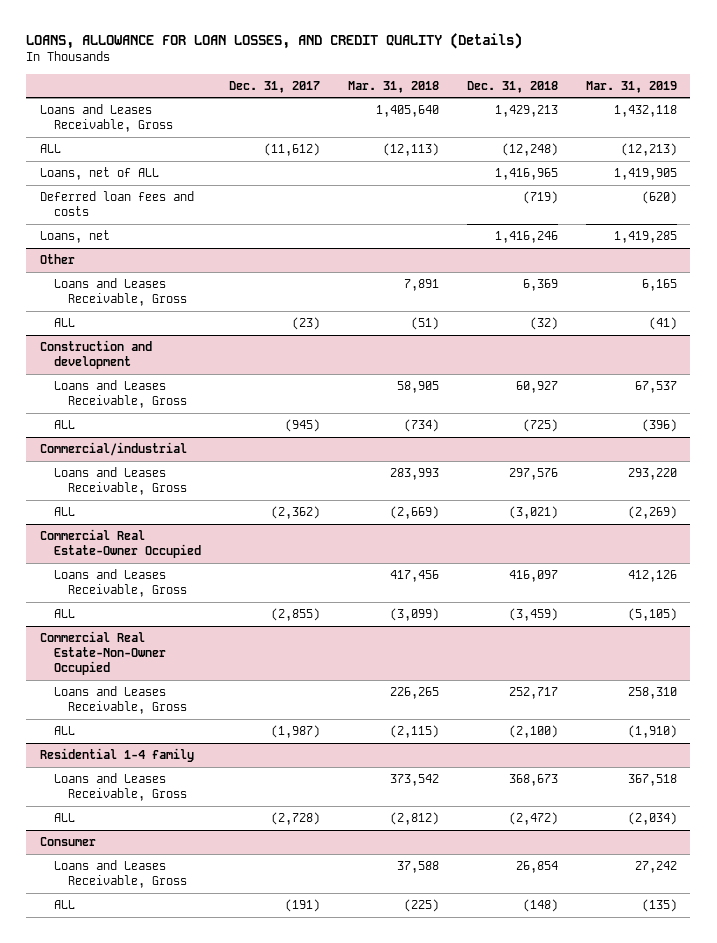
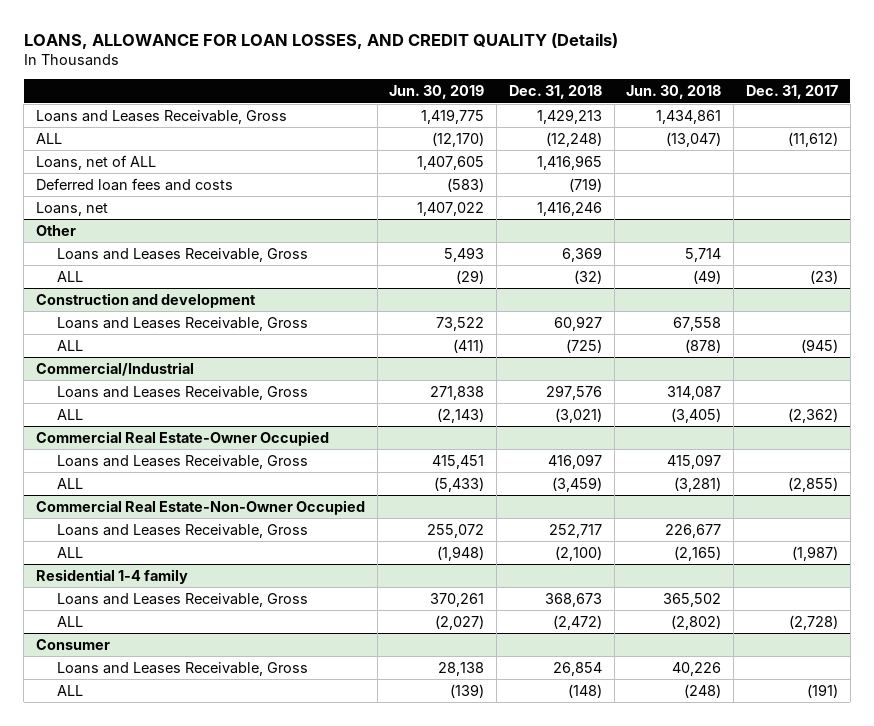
- | Dec. 31, 2017 | Mar. 31, 2018 | Dec. 31, 2018 | Mar. 31, 2019
+ | Jun. 30, 2019 | Dec. 31, 2018 | Jun. 30, 2018 | Dec. 31, 2017
- Commercial/industrial
+ Commercial/Industrial

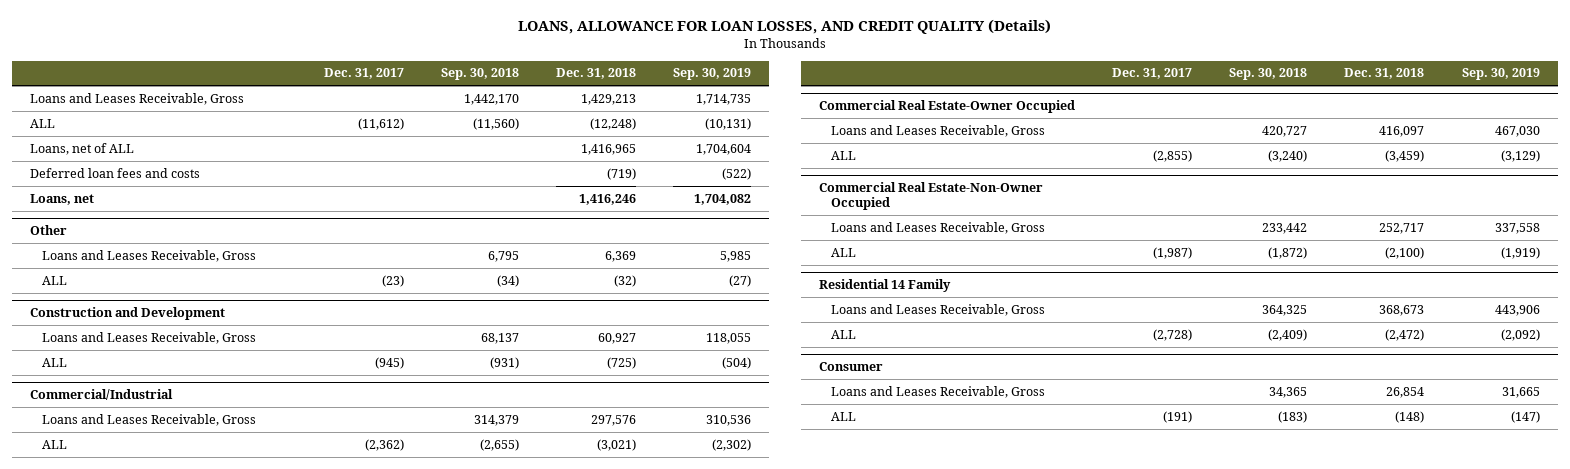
- | Jun. 30, 2019 | Dec. 31, 2018 | Jun. 30, 2018 | Dec. 31, 2017
+ | Dec. 31, 2017 | Sep. 30, 2018 | Dec. 31, 2018 | Sep. 30, 2019
- Construction and development
+ Construction and Development
- Residential 1-4 family
+ Residential 14 Family

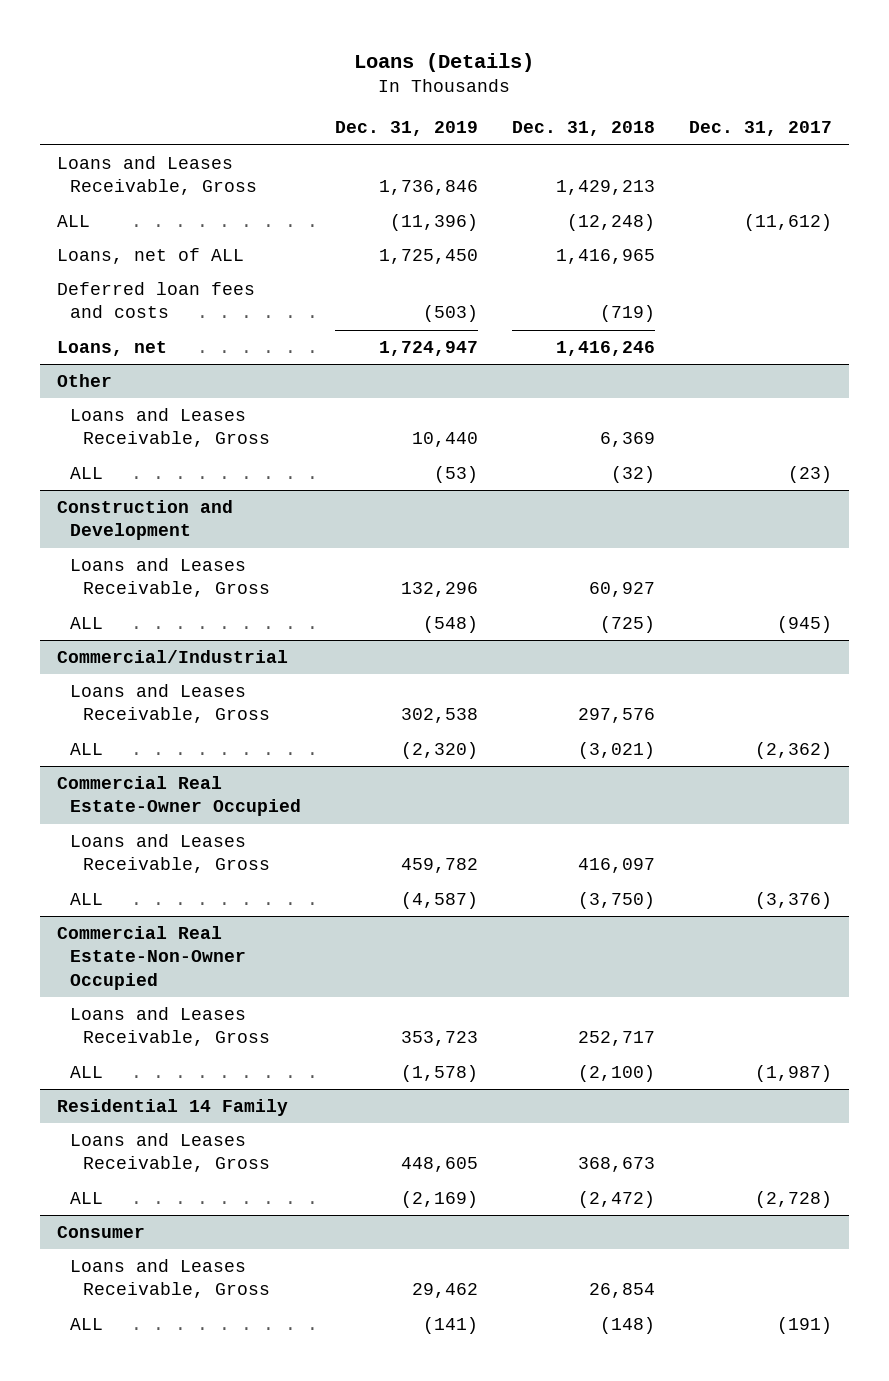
- LOANS, ALLOWANCE FOR LOAN LOSSES, AND CREDIT QUALITY (Details)
+ Loans (Details)
- | Dec. 31, 2017 | Sep. 30, 2018 | Dec. 31, 2018 | Sep. 30, 2019
+ | Dec. 31, 2019 | Dec. 31, 2018 | Dec. 31, 2017
@ Commercial Real Estate-Owner Occupied
- ALL | (2,855) | (3,240) | (3,459) | (3,129)
+ ALL | (4,587) | (3,750) | (3,376)

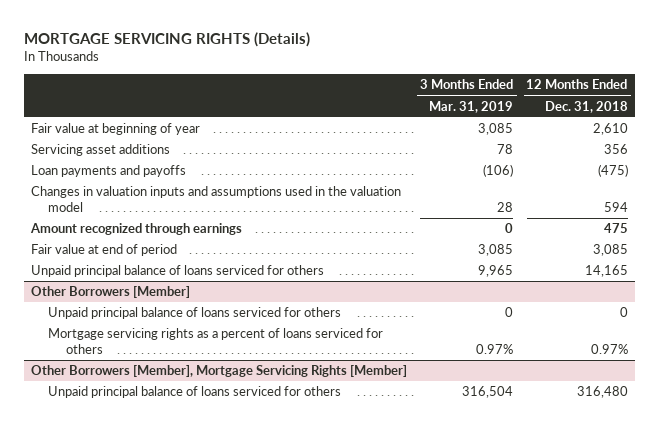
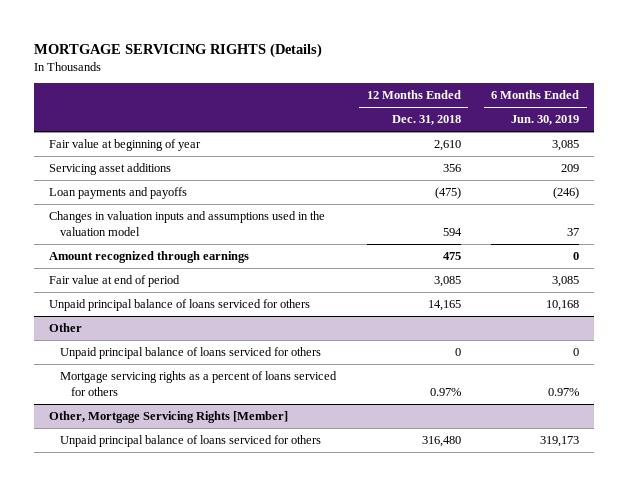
- | 3 Months Ended Mar. 31, 2019 | 12 Months Ended Dec. 31, 2018
+ | 12 Months Ended Dec. 31, 2018 | 6 Months Ended Jun. 30, 2019
- Other Borrowers [Member]
+ Other
- Other Borrowers [Member], Mortgage Servicing Rights [Member]
+ Other, Mortgage Servicing Rights [Member]

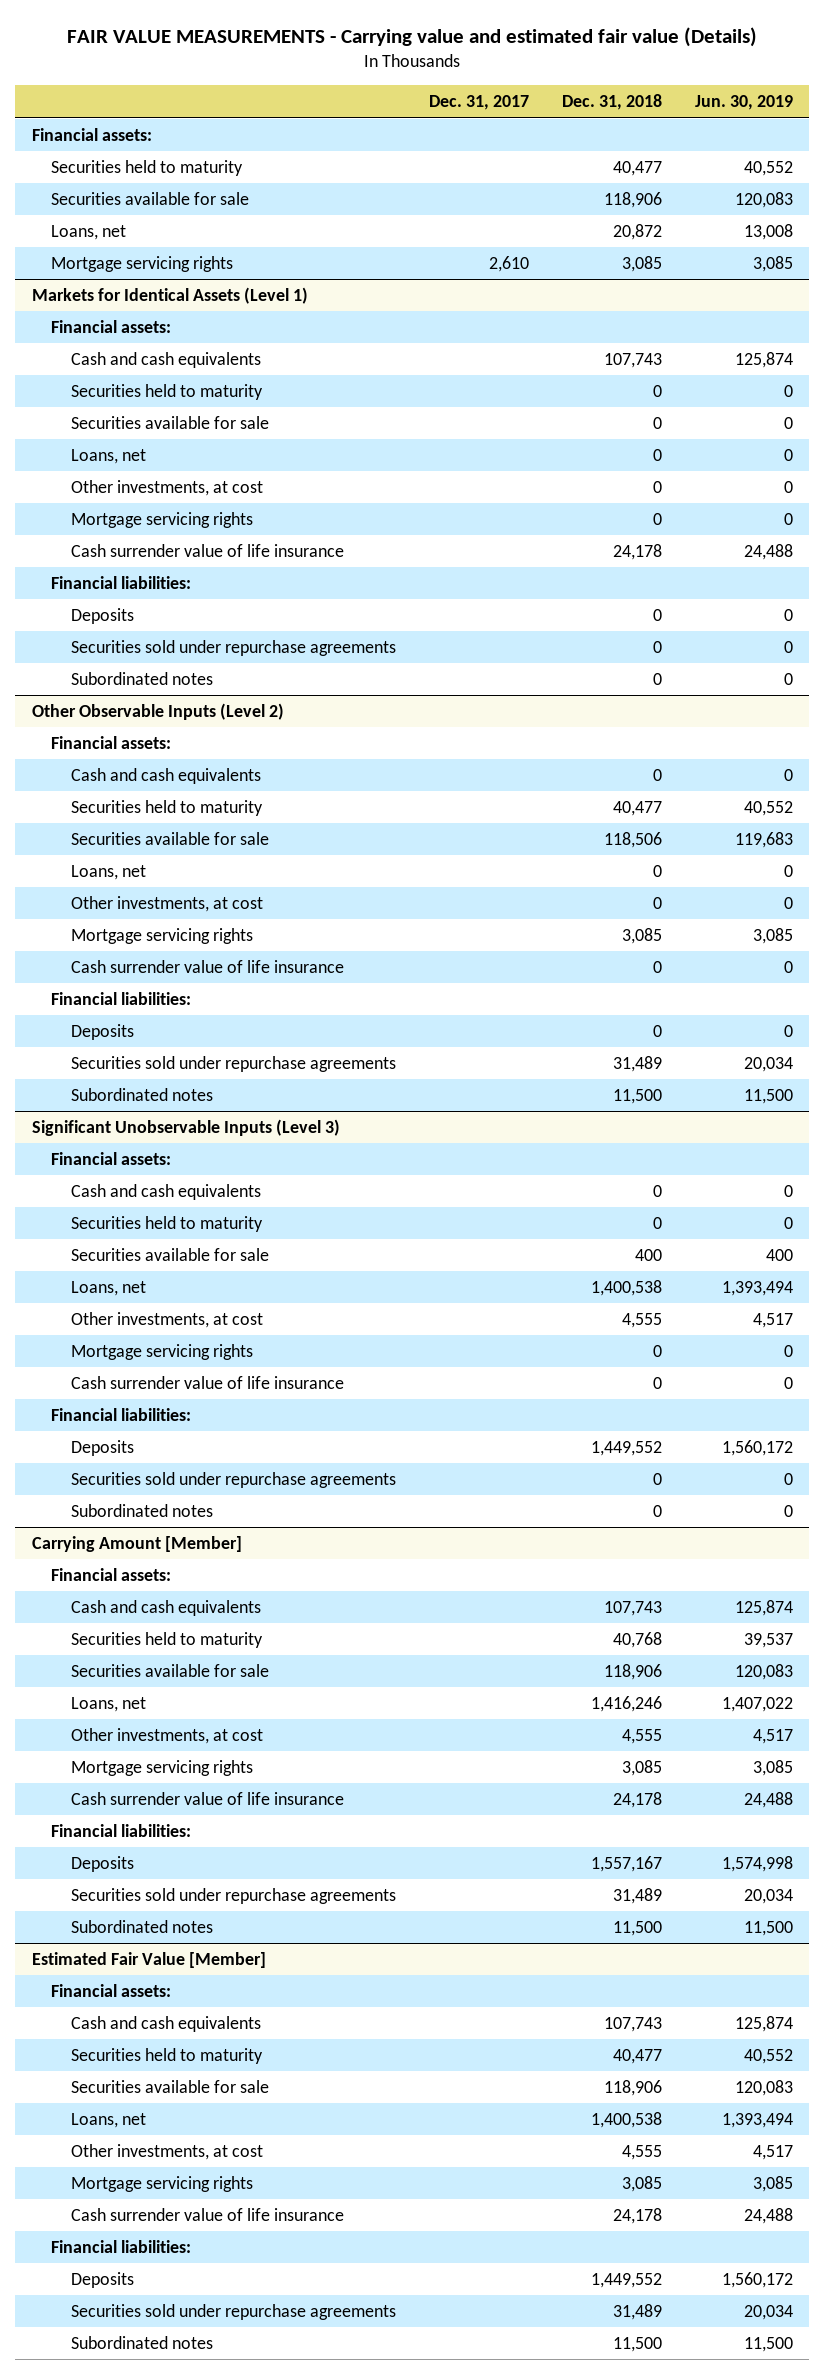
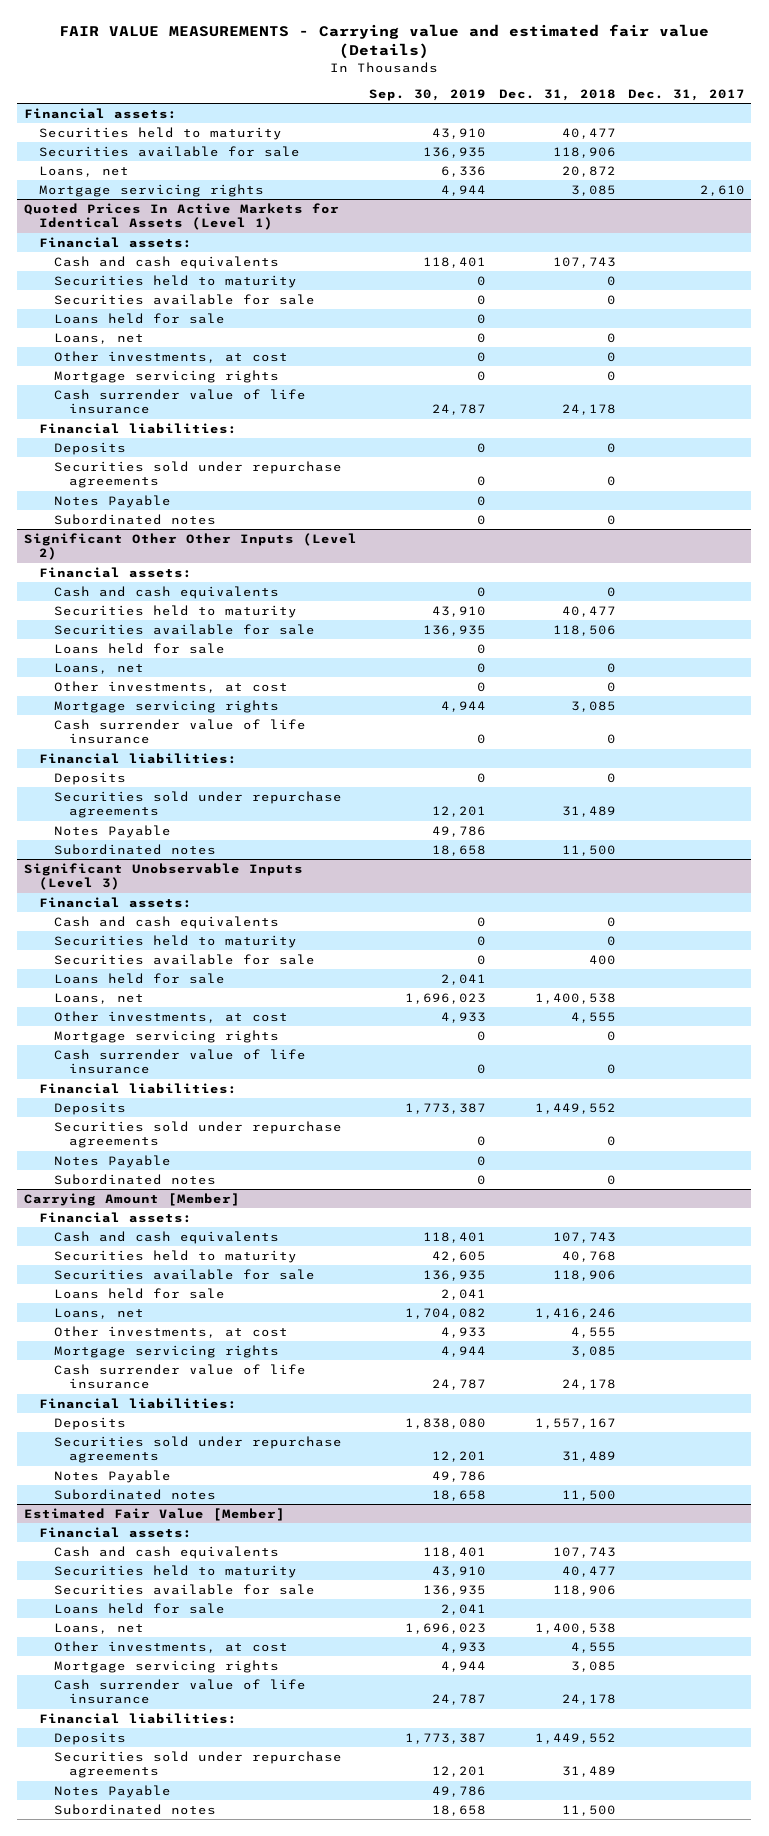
- | Dec. 31, 2017 | Dec. 31, 2018 | Jun. 30, 2019
+ | Sep. 30, 2019 | Dec. 31, 2018 | Dec. 31, 2017
- Markets for Identical Assets (Level 1)
+ Quoted Prices In Active Markets for Identical Assets (Level 1)
+ Loans held for sale | 0 | |
+ Notes Payable | 0 | |
- Other Observable Inputs (Level 2)
+ Significant Other Other Inputs (Level 2)
+ Loans held for sale | 0 | |
+ Notes Payable | 49,786 | |
@ Significant Unobservable Inputs (Level 3)
+ Loans held for sale | 2,041 | |
+ Notes Payable | 0 | |
@ Carrying Amount [Member]
+ Loans held for sale | 2,041 | |
+ Notes Payable | 49,786 | |
@ Estimated Fair Value [Member]
+ Loans held for sale | 2,041 | |
+ Notes Payable | 49,786 | |

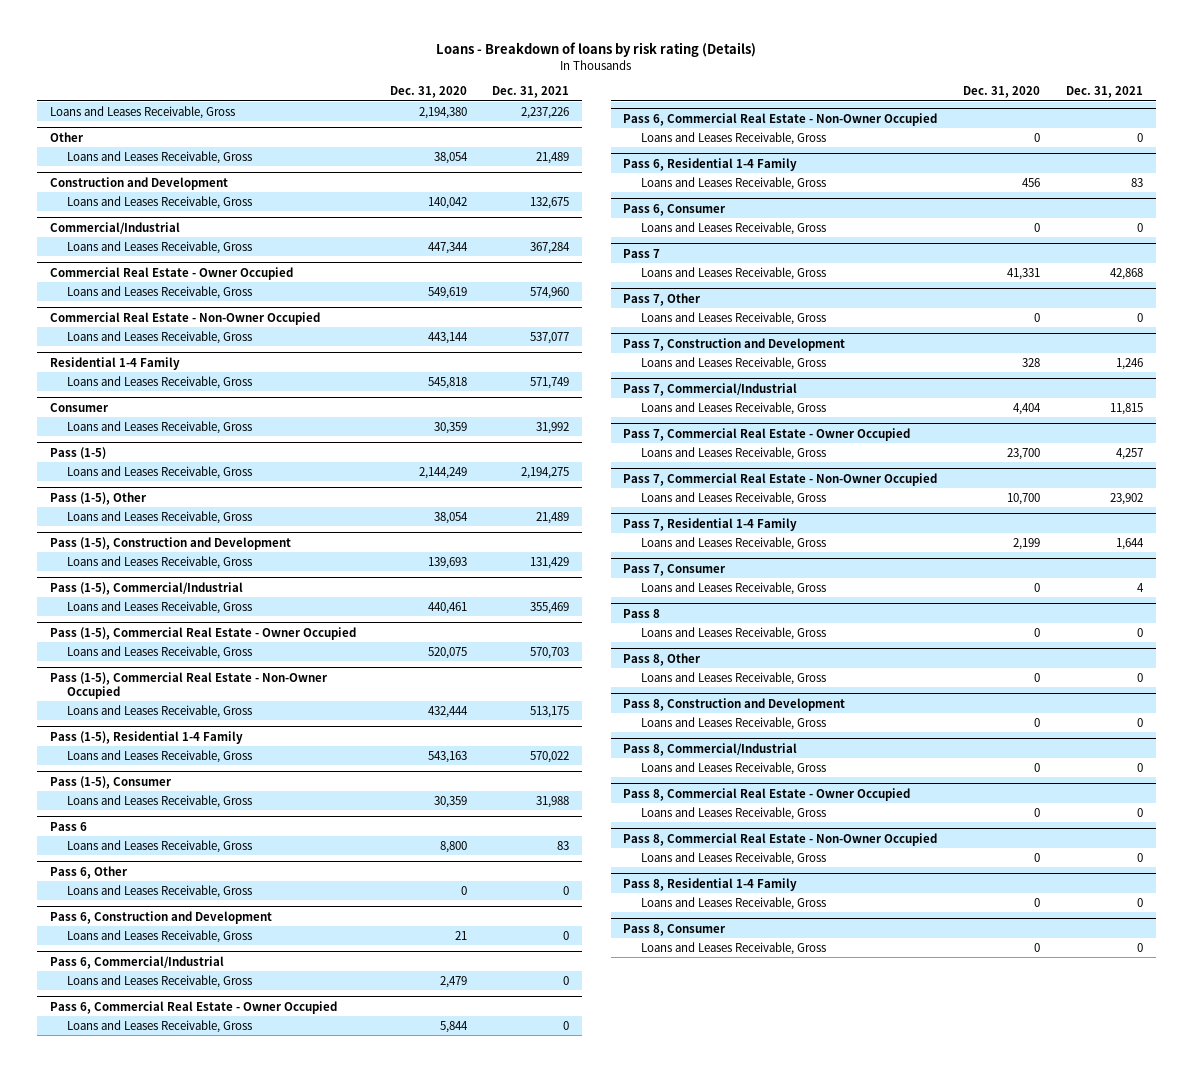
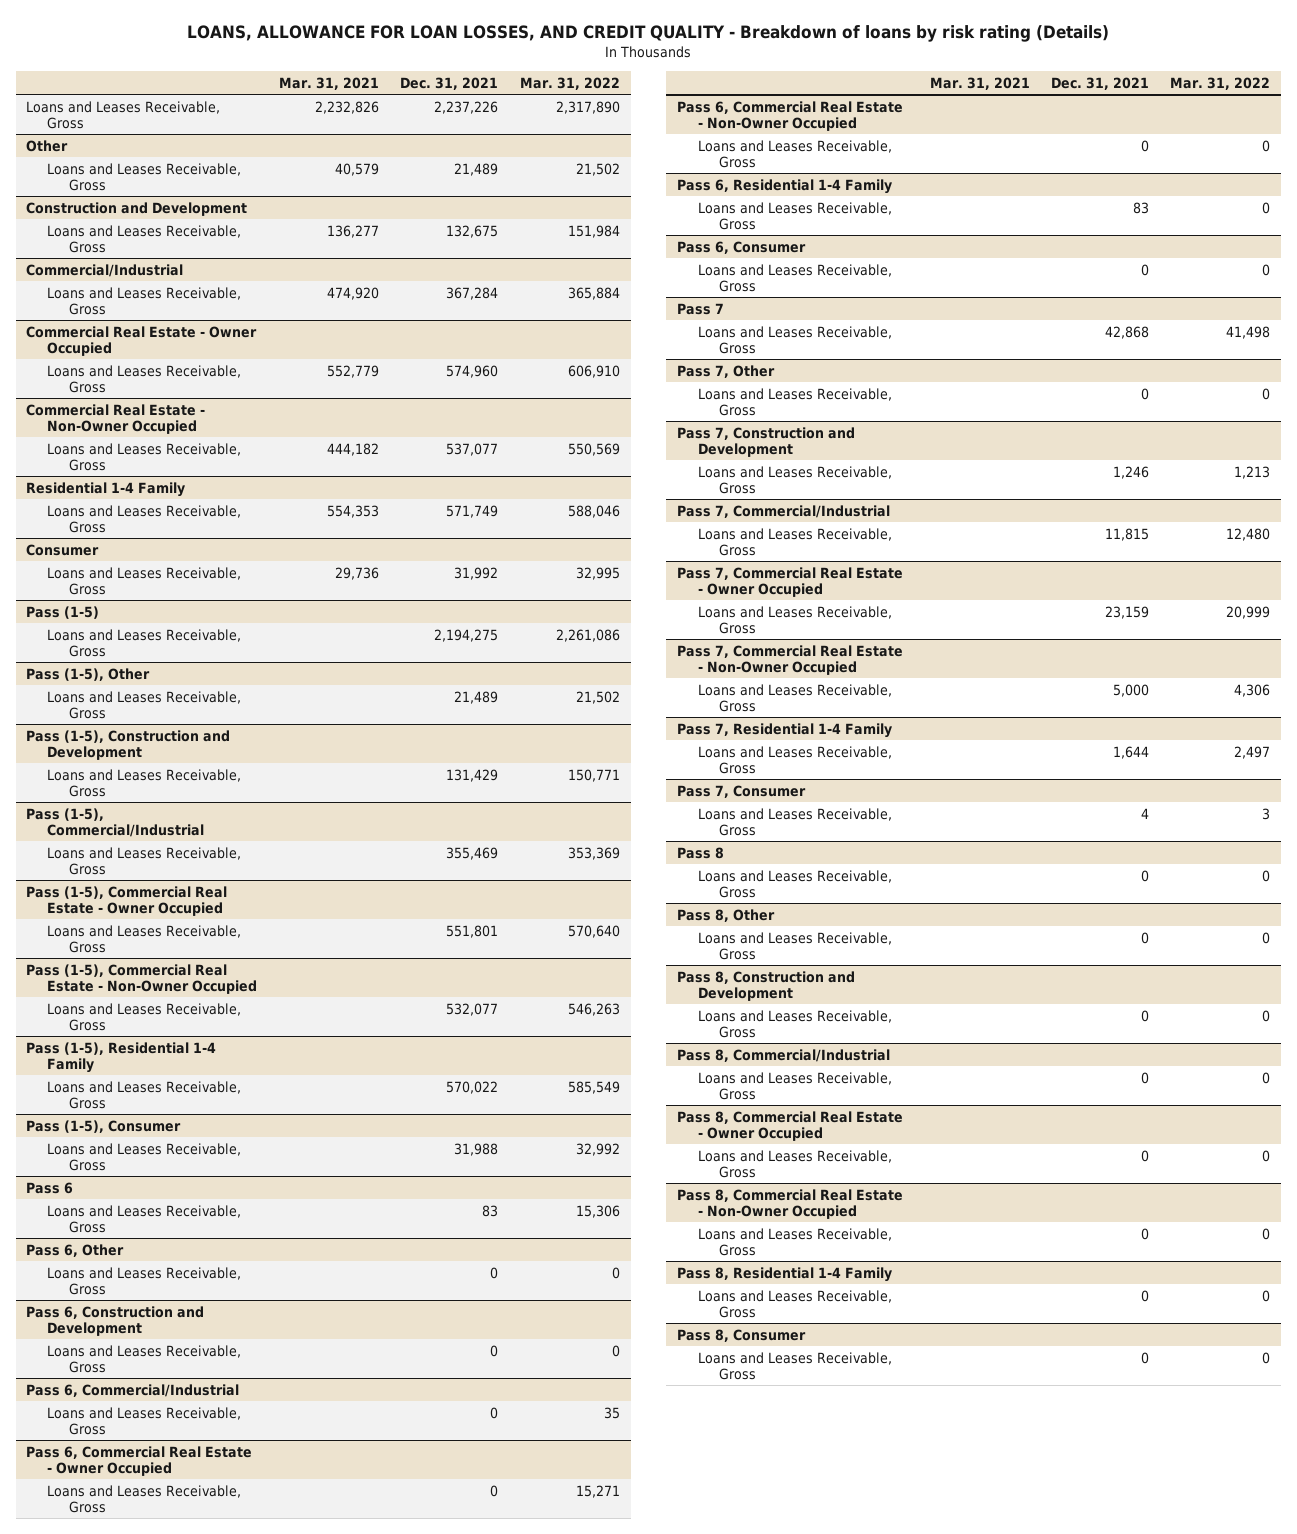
- Loans - Breakdown of loans by risk rating (Details)
+ LOANS, ALLOWANCE FOR LOAN LOSSES, AND CREDIT QUALITY - Breakdown of loans by risk rating (Details)
- | Dec. 31, 2020 | Dec. 31, 2021
+ | Mar. 31, 2021 | Dec. 31, 2021 | Mar. 31, 2022
@ Pass (1-5), Commercial Real Estate - Owner Occupied
- Loans and Leases Receivable, Gross | 520,075 | 570,703
+ Loans and Leases Receivable, Gross | | 551,801 | 570,640
@ Pass (1-5), Commercial Real Estate - Non-Owner Occupied
- Loans and Leases Receivable, Gross | 432,444 | 513,175
+ Loans and Leases Receivable, Gross | | 532,077 | 546,263
@ Pass 7, Commercial Real Estate - Owner Occupied
- Loans and Leases Receivable, Gross | 23,700 | 4,257
+ Loans and Leases Receivable, Gross | | 23,159 | 20,999
@ Pass 7, Commercial Real Estate - Non-Owner Occupied
- Loans and Leases Receivable, Gross | 10,700 | 23,902
+ Loans and Leases Receivable, Gross | | 5,000 | 4,306

